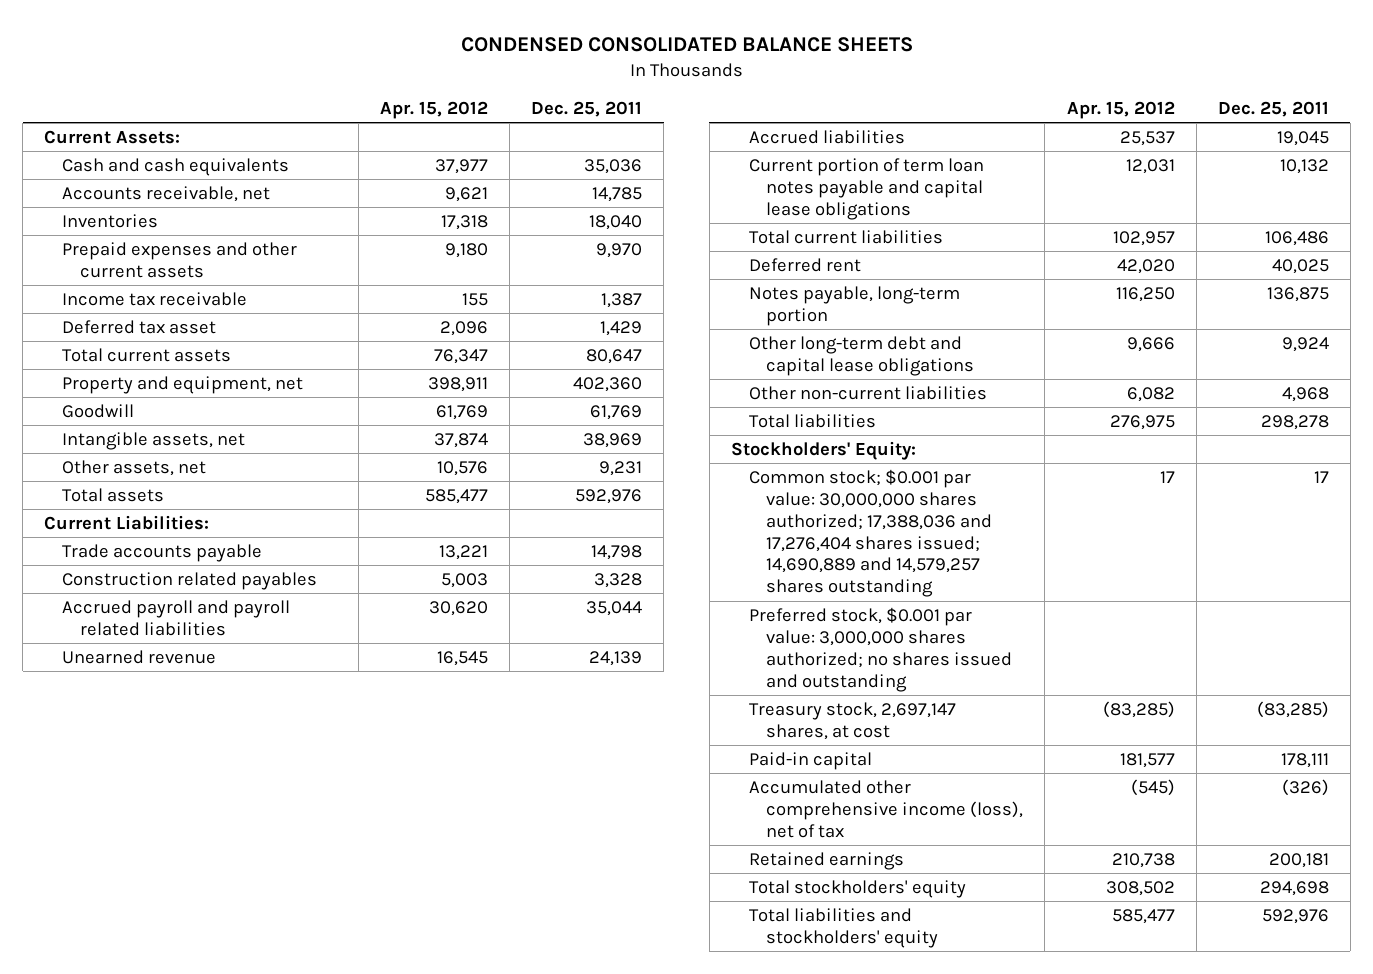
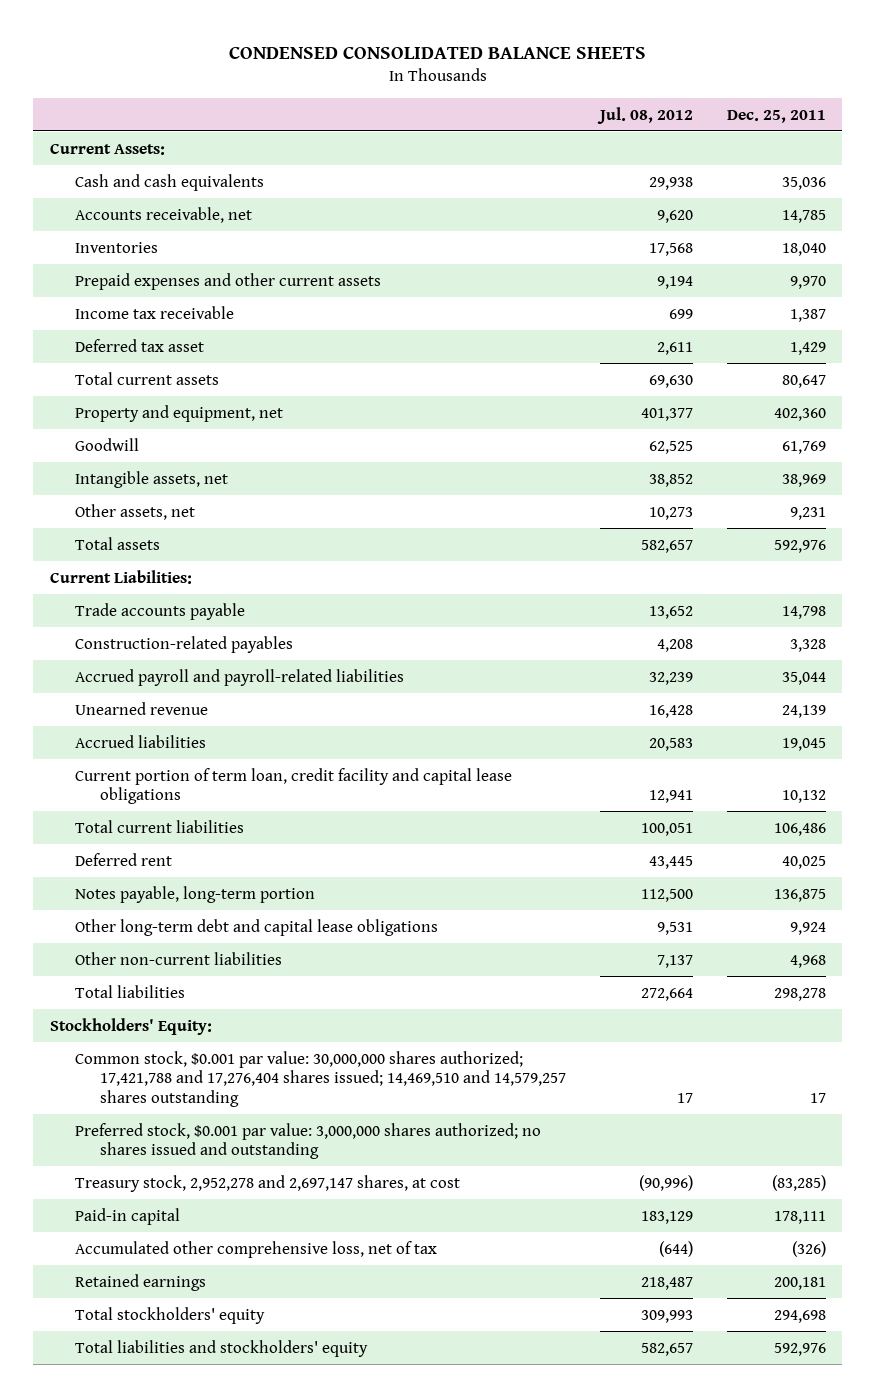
- | Apr. 15, 2012 | Dec. 25, 2011
+ | Jul. 08, 2012 | Dec. 25, 2011
- Construction related payables | 5,003 | 3,328
- Accrued payroll and payroll related liabilities | 30,620 | 35,044
+ Construction-related payables | 4,208 | 3,328
+ Accrued payroll and payroll-related liabilities | 32,239 | 35,044
- Current portion of term loan notes payable and capital lease obligations | 12,031 | 10,132
+ Current portion of term loan, credit facility and capital lease obligations | 12,941 | 10,132
- Common stock; $0.001 par value: 30,000,000 shares authorized; 17,388,036 and 17,276,404 shares issued; 14,690,889 and 14,579,257 shares outstanding | 17 | 17
+ Common stock, $0.001 par value: 30,000,000 shares authorized; 17,421,788 and 17,276,404 shares issued; 14,469,510 and 14,579,257 shares outstanding | 17 | 17
- Treasury stock, 2,697,147 shares, at cost | (83,285) | (83,285)
+ Treasury stock, 2,952,278 and 2,697,147 shares, at cost | (90,996) | (83,285)
- Accumulated other comprehensive income (loss), net of tax | (545) | (326)
+ Accumulated other comprehensive loss, net of tax | (644) | (326)

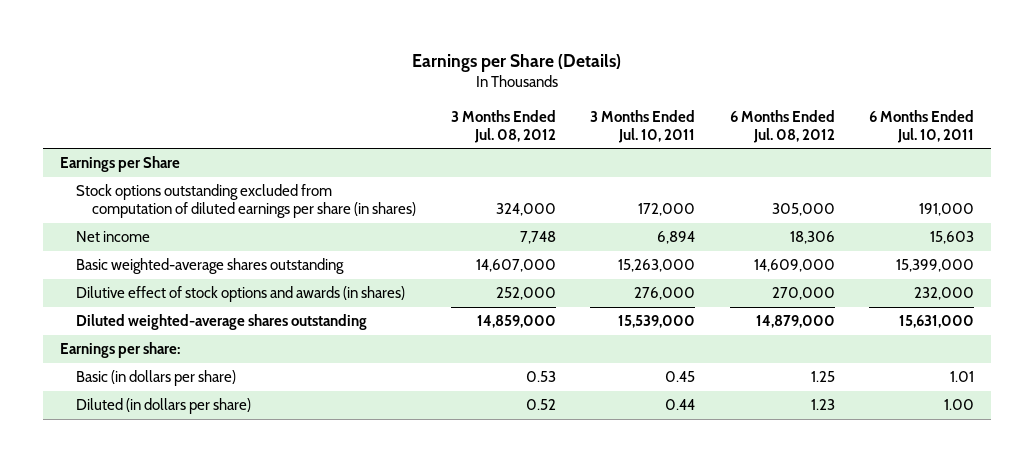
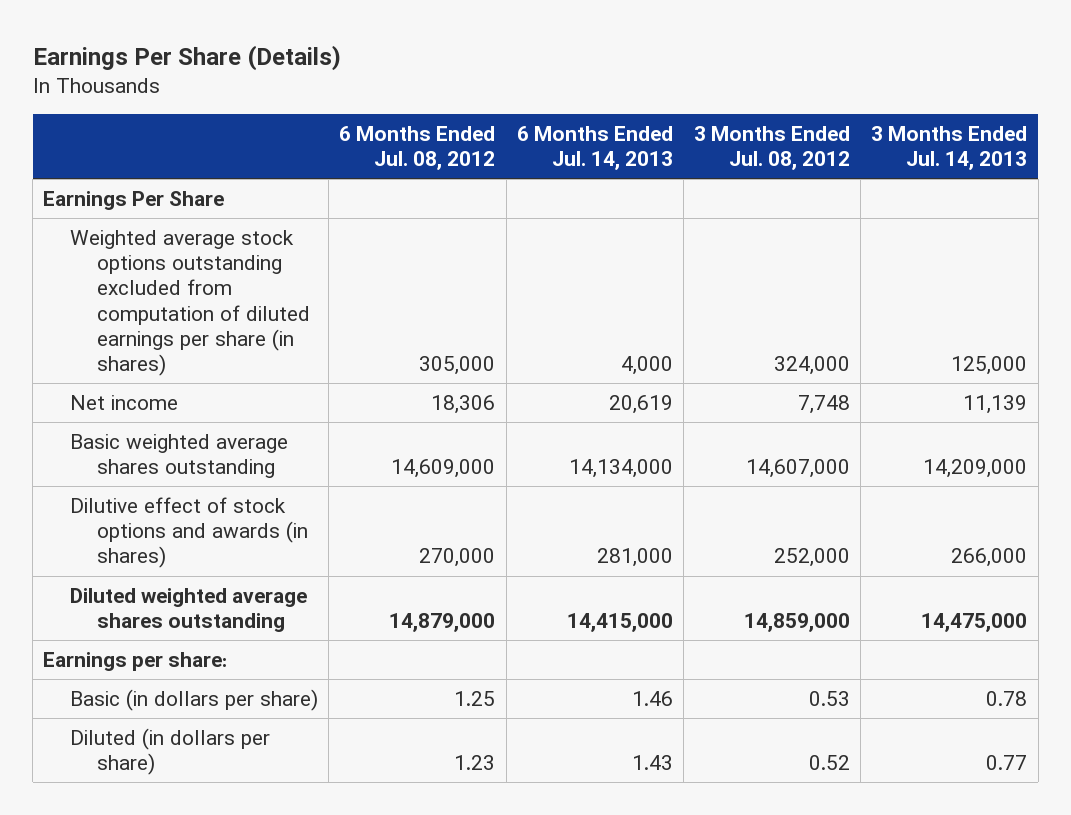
- Earnings per Share (Details)
+ Earnings Per Share (Details)
- | 3 Months Ended Jul. 08, 2012 | 3 Months Ended Jul. 10, 2011 | 6 Months Ended Jul. 08, 2012 | 6 Months Ended Jul. 10, 2011
+ | 6 Months Ended Jul. 08, 2012 | 6 Months Ended Jul. 14, 2013 | 3 Months Ended Jul. 08, 2012 | 3 Months Ended Jul. 14, 2013
- Earnings per Share
- Stock options outstanding excluded from computation of diluted earnings per share (in shares) | 324,000 | 172,000 | 305,000 | 191,000
+ Earnings Per Share
+ Weighted average stock options outstanding excluded from computation of diluted earnings per share (in shares) | 305,000 | 4,000 | 324,000 | 125,000
- Basic weighted-average shares outstanding | 14,607,000 | 15,263,000 | 14,609,000 | 15,399,000
+ Basic weighted average shares outstanding | 14,609,000 | 14,134,000 | 14,607,000 | 14,209,000
- Diluted weighted-average shares outstanding | 14,859,000 | 15,539,000 | 14,879,000 | 15,631,000
+ Diluted weighted average shares outstanding | 14,879,000 | 14,415,000 | 14,859,000 | 14,475,000

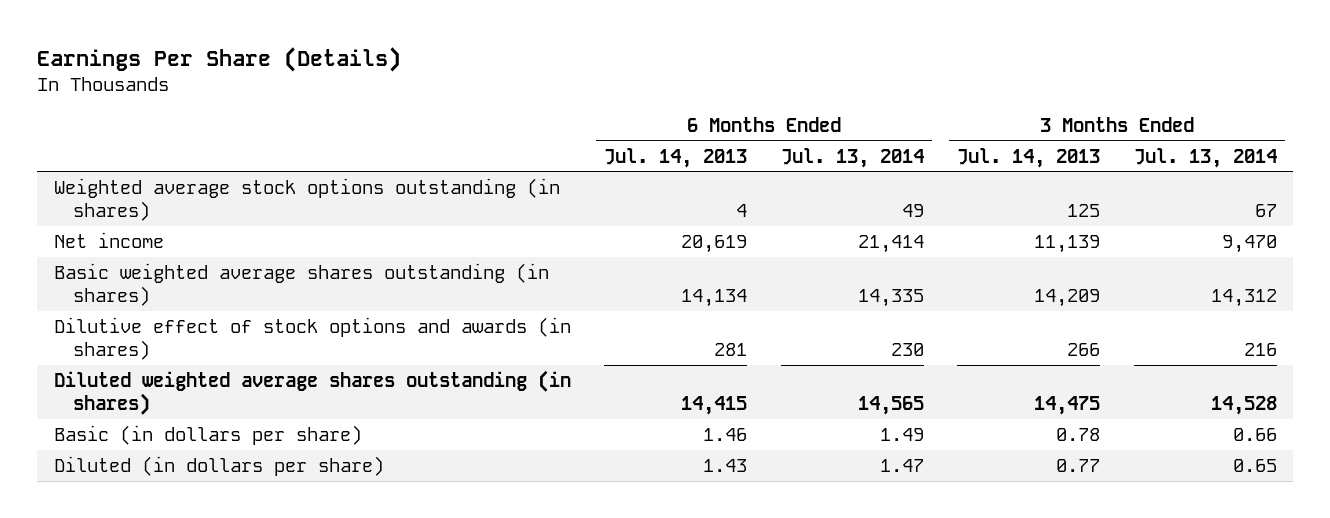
- | 6 Months Ended Jul. 08, 2012 | 6 Months Ended Jul. 14, 2013 | 3 Months Ended Jul. 08, 2012 | 3 Months Ended Jul. 14, 2013
+ | 6 Months Ended Jul. 14, 2013 | 6 Months Ended Jul. 13, 2014 | 3 Months Ended Jul. 14, 2013 | 3 Months Ended Jul. 13, 2014
- Earnings Per Share
- Weighted average stock options outstanding excluded from computation of diluted earnings per share (in shares) | 305,000 | 4,000 | 324,000 | 125,000
+ Weighted average stock options outstanding (in shares) | 4 | 49 | 125 | 67
- Basic weighted average shares outstanding | 14,609,000 | 14,134,000 | 14,607,000 | 14,209,000
- Dilutive effect of stock options and awards (in shares) | 270,000 | 281,000 | 252,000 | 266,000
- Diluted weighted average shares outstanding | 14,879,000 | 14,415,000 | 14,859,000 | 14,475,000
- Earnings per share:
+ Basic weighted average shares outstanding (in shares) | 14,134 | 14,335 | 14,209 | 14,312
+ Dilutive effect of stock options and awards (in shares) | 281 | 230 | 266 | 216
+ Diluted weighted average shares outstanding (in shares) | 14,415 | 14,565 | 14,475 | 14,528

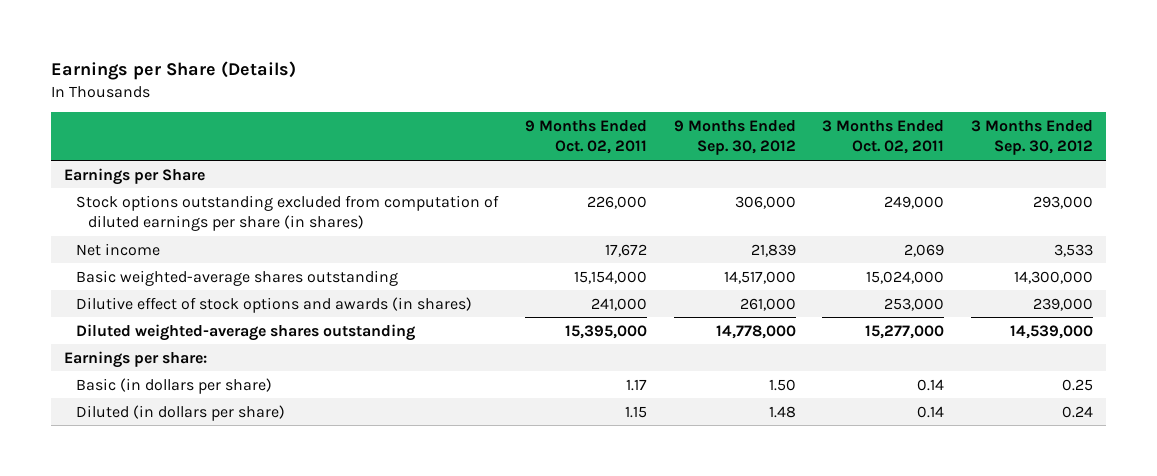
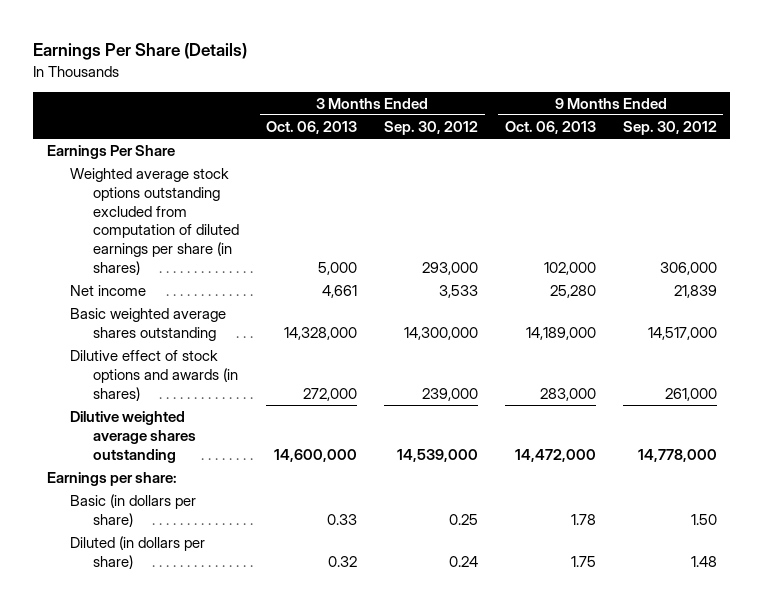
- Earnings per Share (Details)
+ Earnings Per Share (Details)
- | 9 Months Ended Oct. 02, 2011 | 9 Months Ended Sep. 30, 2012 | 3 Months Ended Oct. 02, 2011 | 3 Months Ended Sep. 30, 2012
+ | 3 Months Ended Oct. 06, 2013 | 3 Months Ended Sep. 30, 2012 | 9 Months Ended Oct. 06, 2013 | 9 Months Ended Sep. 30, 2012
- Earnings per Share
- Stock options outstanding excluded from computation of diluted earnings per share (in shares) | 226,000 | 306,000 | 249,000 | 293,000
+ Earnings Per Share
+ Weighted average stock options outstanding excluded from computation of diluted earnings per share (in shares) | 5,000 | 293,000 | 102,000 | 306,000
- Basic weighted-average shares outstanding | 15,154,000 | 14,517,000 | 15,024,000 | 14,300,000
+ Basic weighted average shares outstanding | 14,328,000 | 14,300,000 | 14,189,000 | 14,517,000
- Diluted weighted-average shares outstanding | 15,395,000 | 14,778,000 | 15,277,000 | 14,539,000
+ Dilutive weighted average shares outstanding | 14,600,000 | 14,539,000 | 14,472,000 | 14,778,000

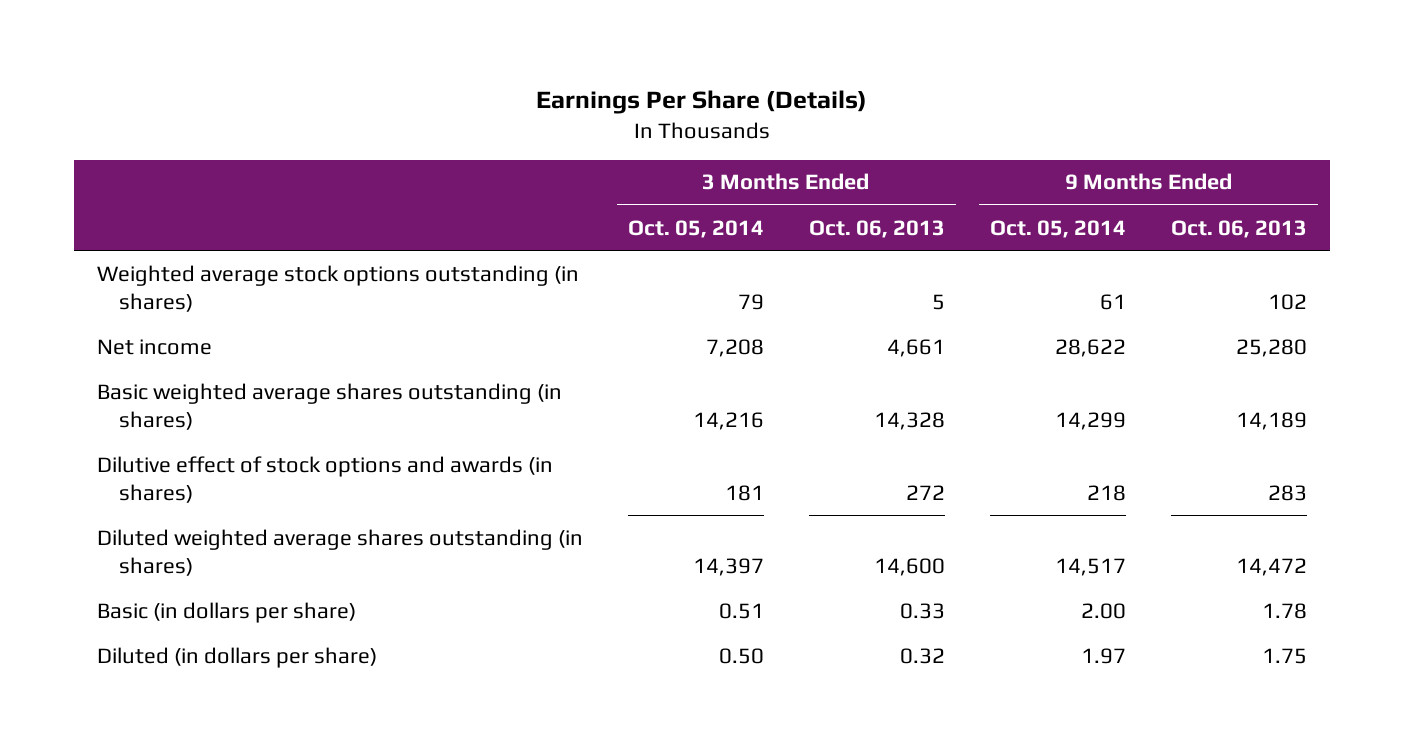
- | 3 Months Ended Oct. 06, 2013 | 3 Months Ended Sep. 30, 2012 | 9 Months Ended Oct. 06, 2013 | 9 Months Ended Sep. 30, 2012
+ | 3 Months Ended Oct. 05, 2014 | 3 Months Ended Oct. 06, 2013 | 9 Months Ended Oct. 05, 2014 | 9 Months Ended Oct. 06, 2013
- Earnings Per Share
- Weighted average stock options outstanding excluded from computation of diluted earnings per share (in shares) | 5,000 | 293,000 | 102,000 | 306,000
+ Weighted average stock options outstanding (in shares) | 79 | 5 | 61 | 102
- Basic weighted average shares outstanding | 14,328,000 | 14,300,000 | 14,189,000 | 14,517,000
- Dilutive effect of stock options and awards (in shares) | 272,000 | 239,000 | 283,000 | 261,000
- Dilutive weighted average shares outstanding | 14,600,000 | 14,539,000 | 14,472,000 | 14,778,000
- Earnings per share:
+ Basic weighted average shares outstanding (in shares) | 14,216 | 14,328 | 14,299 | 14,189
+ Dilutive effect of stock options and awards (in shares) | 181 | 272 | 218 | 283
+ Diluted weighted average shares outstanding (in shares) | 14,397 | 14,600 | 14,517 | 14,472

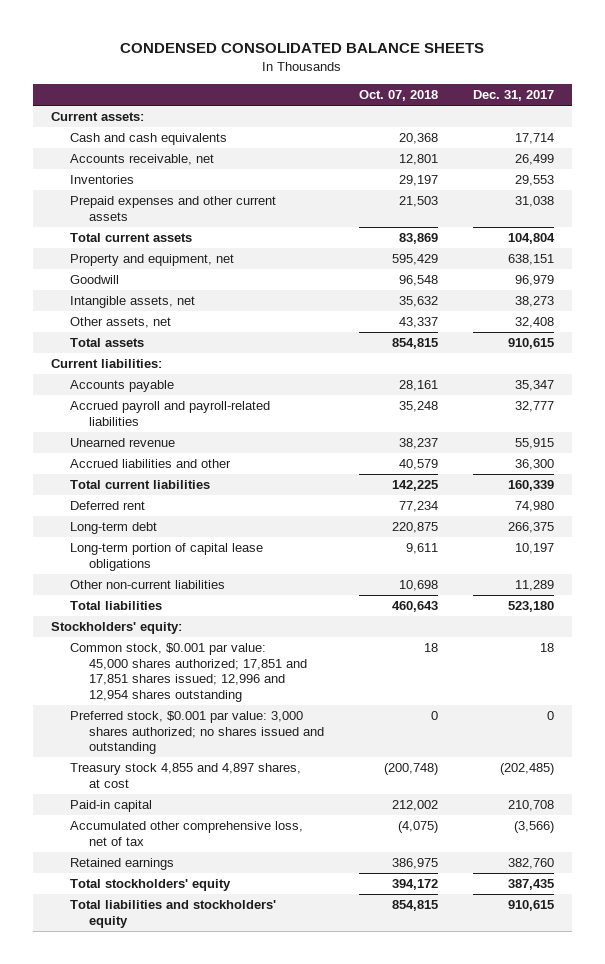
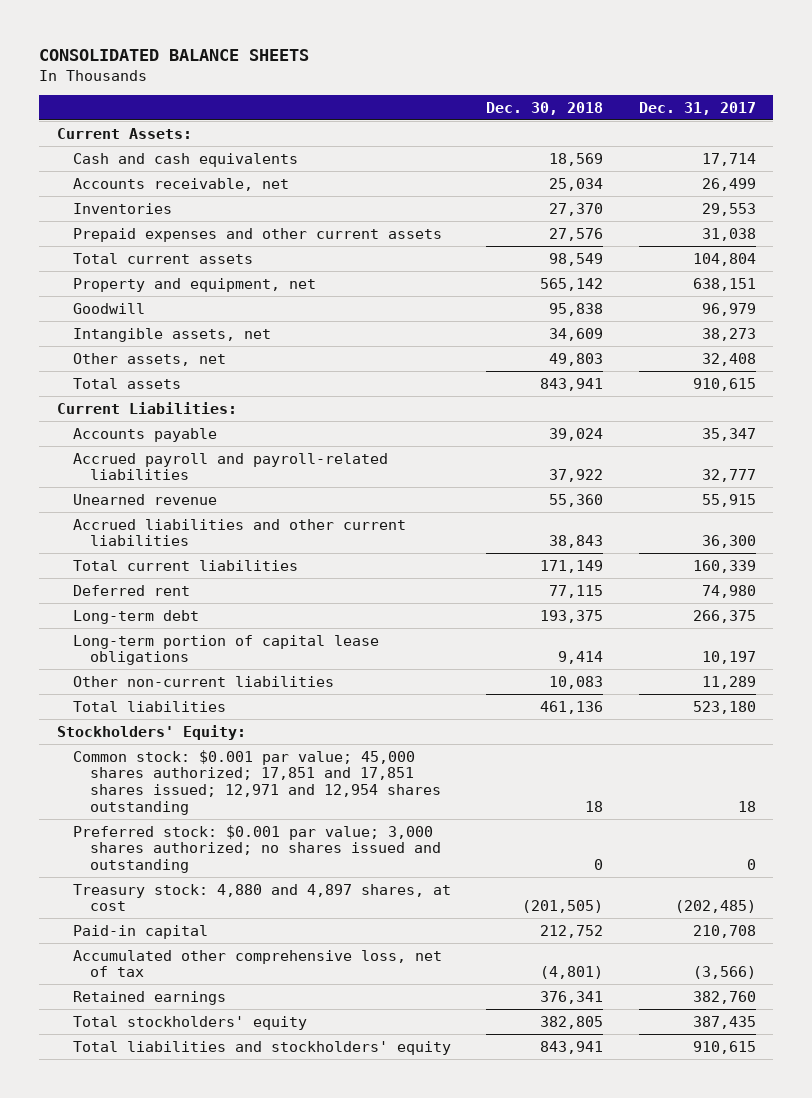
- CONDENSED CONSOLIDATED BALANCE SHEETS
+ CONSOLIDATED BALANCE SHEETS
- | Oct. 07, 2018 | Dec. 31, 2017
+ | Dec. 30, 2018 | Dec. 31, 2017
- Current assets:
+ Current Assets:
- Current liabilities:
+ Current Liabilities:
- Accrued liabilities and other | 40,579 | 36,300
+ Accrued liabilities and other current liabilities | 38,843 | 36,300
- Stockholders' equity:
- Common stock, $0.001 par value: 45,000 shares authorized; 17,851 and 17,851 shares issued; 12,996 and 12,954 shares outstanding | 18 | 18
- Preferred stock, $0.001 par value: 3,000 shares authorized; no shares issued and outstanding | 0 | 0
- Treasury stock 4,855 and 4,897 shares, at cost | (200,748) | (202,485)
+ Stockholders' Equity:
+ Common stock: $0.001 par value; 45,000 shares authorized; 17,851 and 17,851 shares issued; 12,971 and 12,954 shares outstanding | 18 | 18
+ Preferred stock: $0.001 par value; 3,000 shares authorized; no shares issued and outstanding | 0 | 0
+ Treasury stock: 4,880 and 4,897 shares, at cost | (201,505) | (202,485)

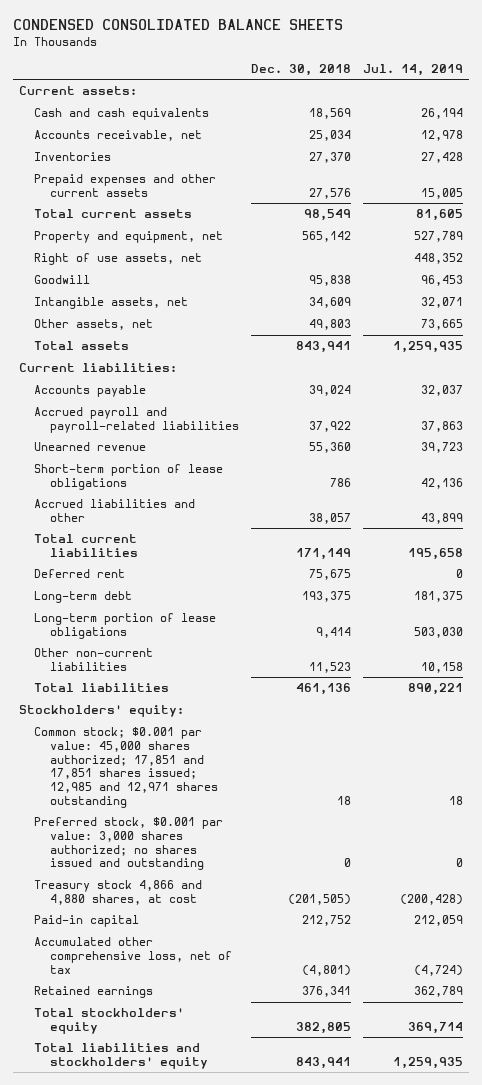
- CONSOLIDATED BALANCE SHEETS
+ CONDENSED CONSOLIDATED BALANCE SHEETS
- | Dec. 30, 2018 | Dec. 31, 2017
+ | Dec. 30, 2018 | Jul. 14, 2019
- Current Assets:
+ Current assets:
+ Right of use assets, net | | 448,352
- Current Liabilities:
+ Current liabilities:
- Accrued liabilities and other current liabilities | 38,843 | 36,300
+ Short-term portion of lease obligations | 786 | 42,136
+ Accrued liabilities and other | 38,057 | 43,899
- Deferred rent | 77,115 | 74,980
+ Deferred rent | 75,675 | 0
- Long-term portion of capital lease obligations | 9,414 | 10,197
- Other non-current liabilities | 10,083 | 11,289
+ Long-term portion of lease obligations | 9,414 | 503,030
+ Other non-current liabilities | 11,523 | 10,158
- Stockholders' Equity:
- Common stock: $0.001 par value; 45,000 shares authorized; 17,851 and 17,851 shares issued; 12,971 and 12,954 shares outstanding | 18 | 18
- Preferred stock: $0.001 par value; 3,000 shares authorized; no shares issued and outstanding | 0 | 0
- Treasury stock: 4,880 and 4,897 shares, at cost | (201,505) | (202,485)
+ Stockholders' equity:
+ Common stock; $0.001 par value: 45,000 shares authorized; 17,851 and 17,851 shares issued; 12,985 and 12,971 shares outstanding | 18 | 18
+ Preferred stock, $0.001 par value: 3,000 shares authorized; no shares issued and outstanding | 0 | 0
+ Treasury stock 4,866 and 4,880 shares, at cost | (201,505) | (200,428)

